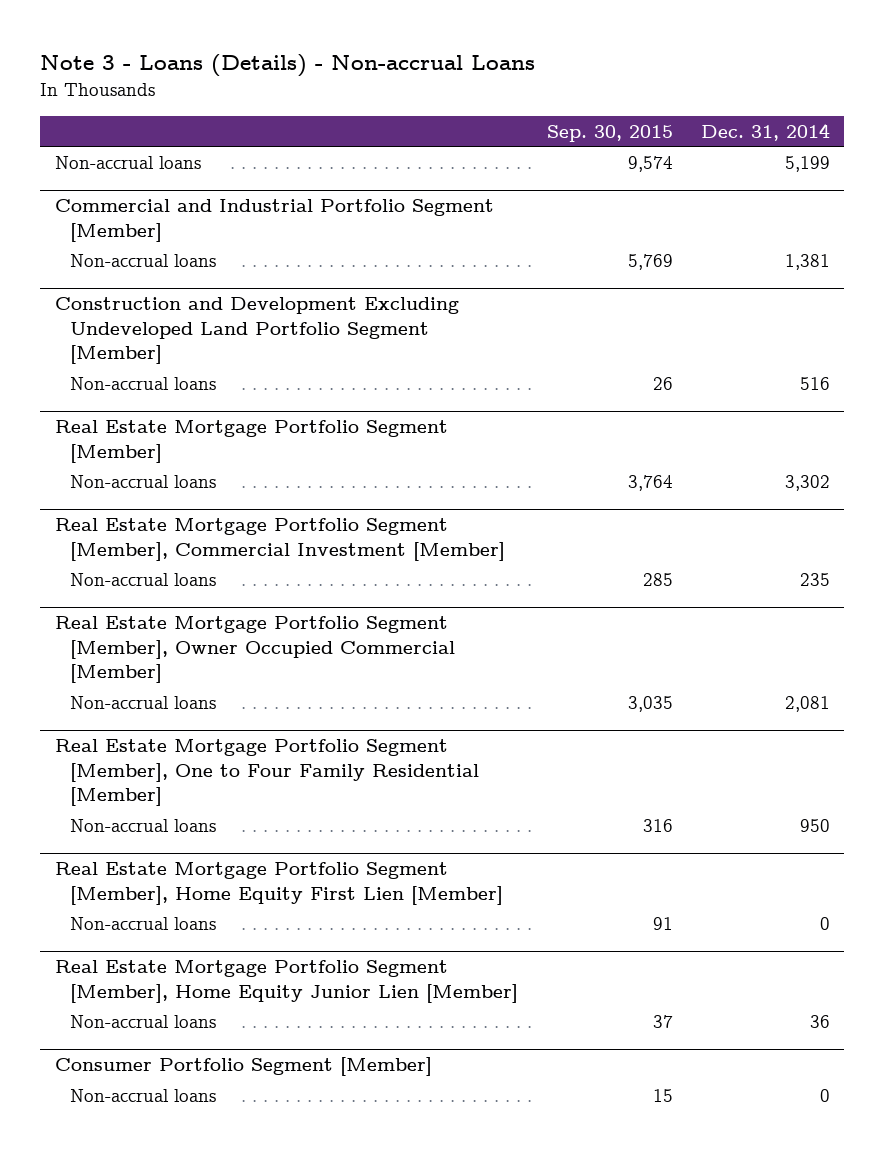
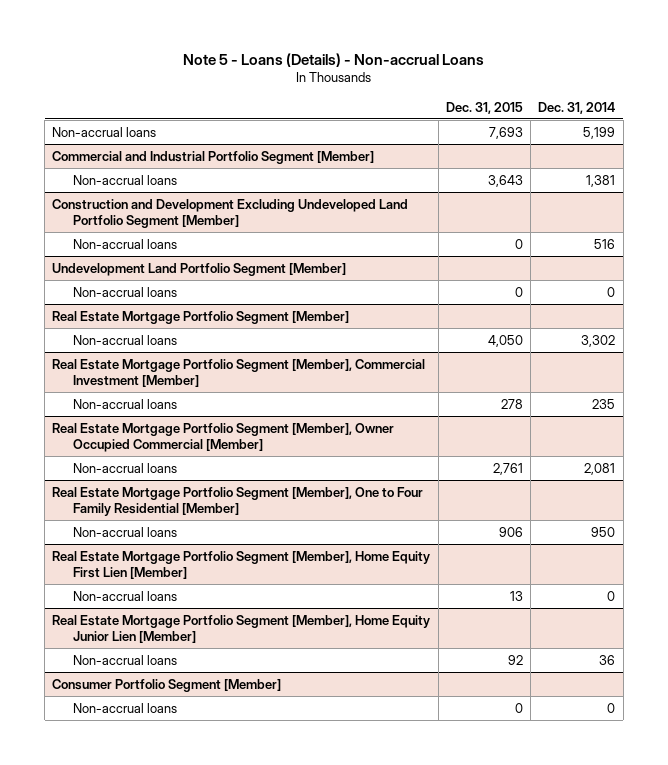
- Note 3 - Loans (Details) - Non-accrual Loans
+ Note 5 - Loans (Details) - Non-accrual Loans
- | Sep. 30, 2015 | Dec. 31, 2014
+ | Dec. 31, 2015 | Dec. 31, 2014
+ Undevelopment Land Portfolio Segment [Member]
+ Non-accrual loans | 0 | 0

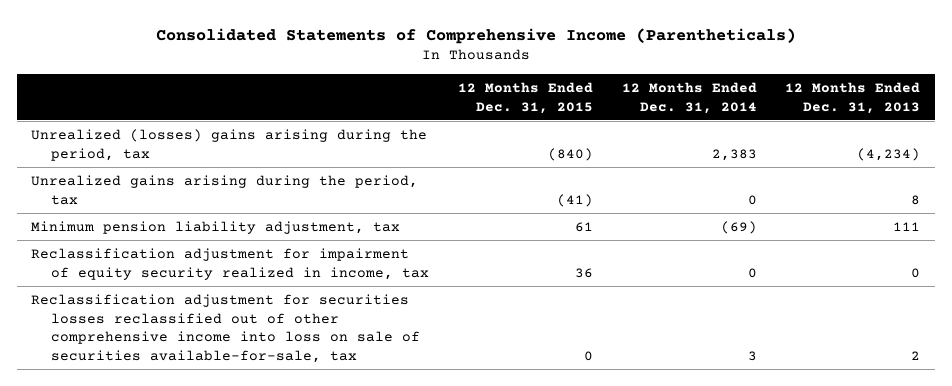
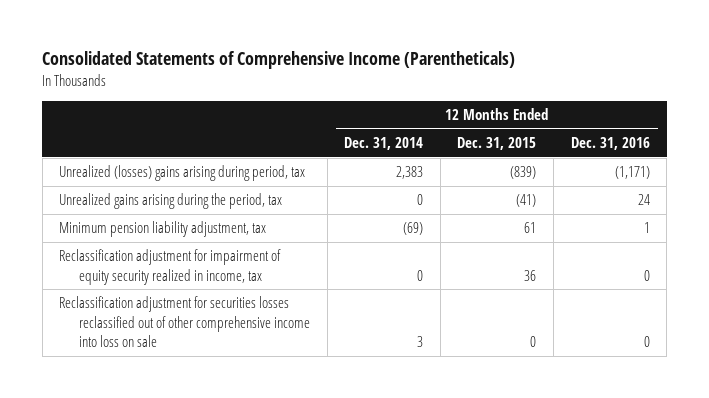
- | 12 Months Ended Dec. 31, 2015 | 12 Months Ended Dec. 31, 2014 | 12 Months Ended Dec. 31, 2013
+ | 12 Months Ended Dec. 31, 2014 | 12 Months Ended Dec. 31, 2015 | 12 Months Ended Dec. 31, 2016
- Unrealized (losses) gains arising during the period, tax | (840) | 2,383 | (4,234)
+ Unrealized (losses) gains arising during period, tax | 2,383 | (839) | (1,171)
- Reclassification adjustment for securities losses reclassified out of other comprehensive income into loss on sale of securities available-for-sale, tax | 0 | 3 | 2
+ Reclassification adjustment for securities losses reclassified out of other comprehensive income into loss on sale | 3 | 0 | 0

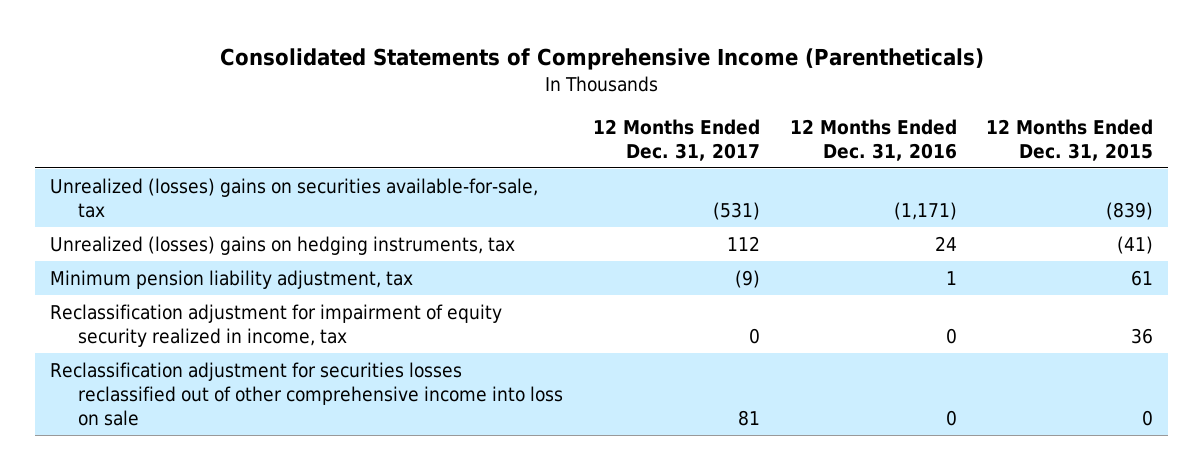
- | 12 Months Ended Dec. 31, 2014 | 12 Months Ended Dec. 31, 2015 | 12 Months Ended Dec. 31, 2016
+ | 12 Months Ended Dec. 31, 2017 | 12 Months Ended Dec. 31, 2016 | 12 Months Ended Dec. 31, 2015
- Unrealized (losses) gains arising during period, tax | 2,383 | (839) | (1,171)
- Unrealized gains arising during the period, tax | 0 | (41) | 24
+ Unrealized (losses) gains on securities available-for-sale, tax | (531) | (1,171) | (839)
+ Unrealized (losses) gains on hedging instruments, tax | 112 | 24 | (41)

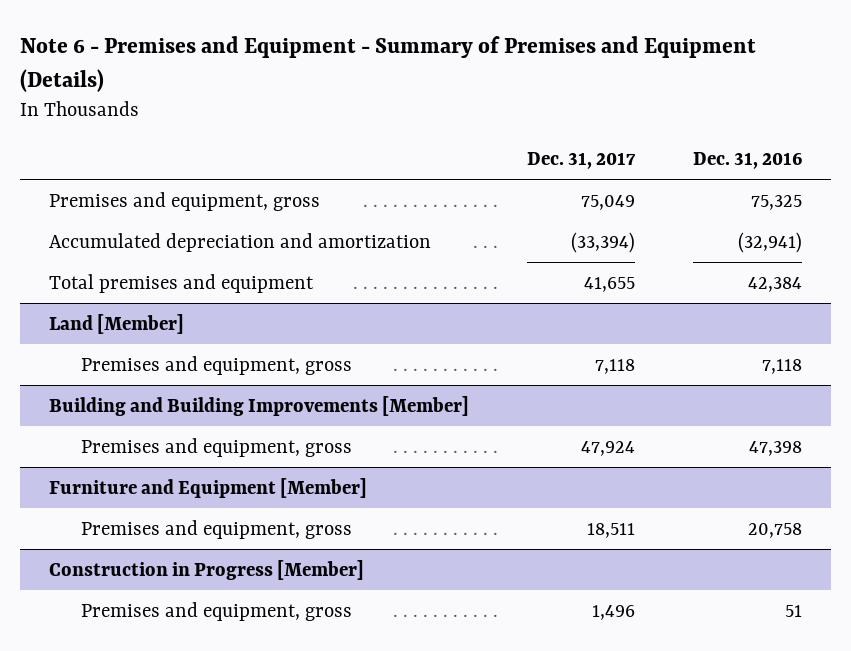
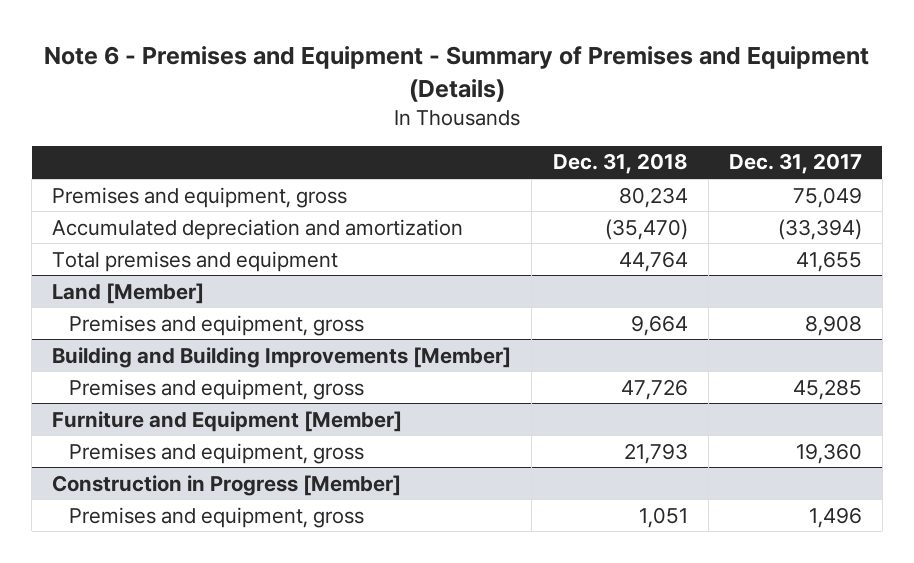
- | Dec. 31, 2017 | Dec. 31, 2016
+ | Dec. 31, 2018 | Dec. 31, 2017
@ Land [Member]
- Premises and equipment, gross | 7,118 | 7,118
+ Premises and equipment, gross | 9,664 | 8,908
@ Building and Building Improvements [Member]
- Premises and equipment, gross | 47,924 | 47,398
+ Premises and equipment, gross | 47,726 | 45,285
@ Furniture and Equipment [Member]
- Premises and equipment, gross | 18,511 | 20,758
+ Premises and equipment, gross | 21,793 | 19,360

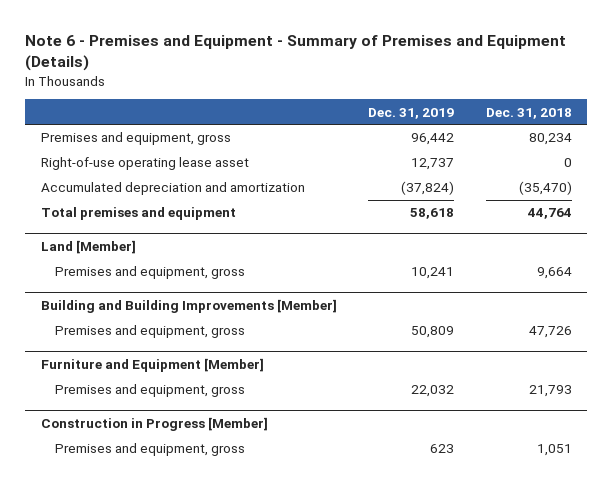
- | Dec. 31, 2018 | Dec. 31, 2017
+ | Dec. 31, 2019 | Dec. 31, 2018
+ Right-of-use operating lease asset | 12,737 | 0

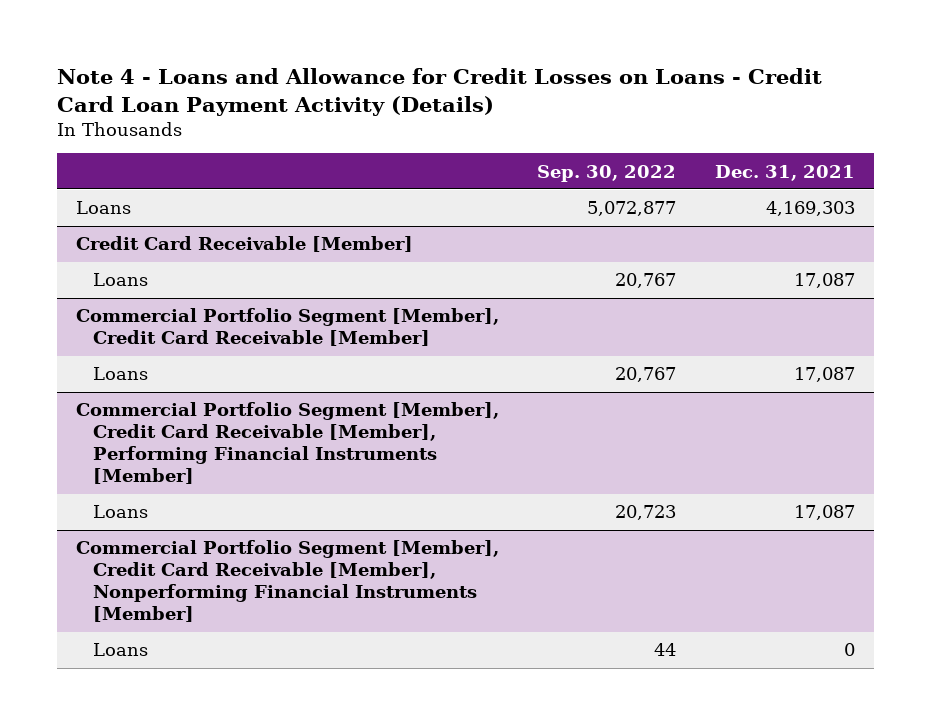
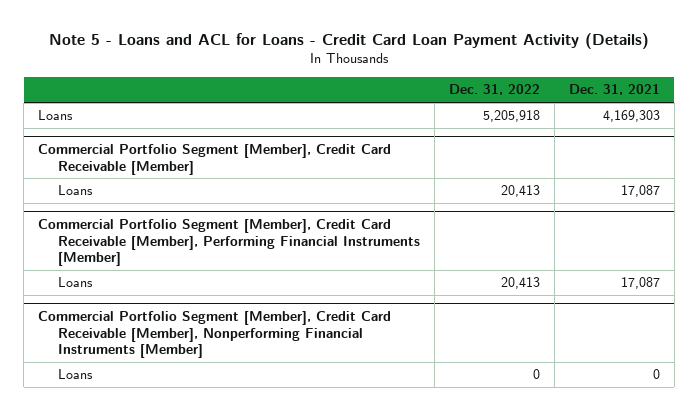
- Note 4 - Loans and Allowance for Credit Losses on Loans - Credit Card Loan Payment Activity (Details)
+ Note 5 - Loans and ACL for Loans - Credit Card Loan Payment Activity (Details)
- | Sep. 30, 2022 | Dec. 31, 2021
+ | Dec. 31, 2022 | Dec. 31, 2021
- Credit Card Receivable [Member]
- Loans | 20,767 | 17,087

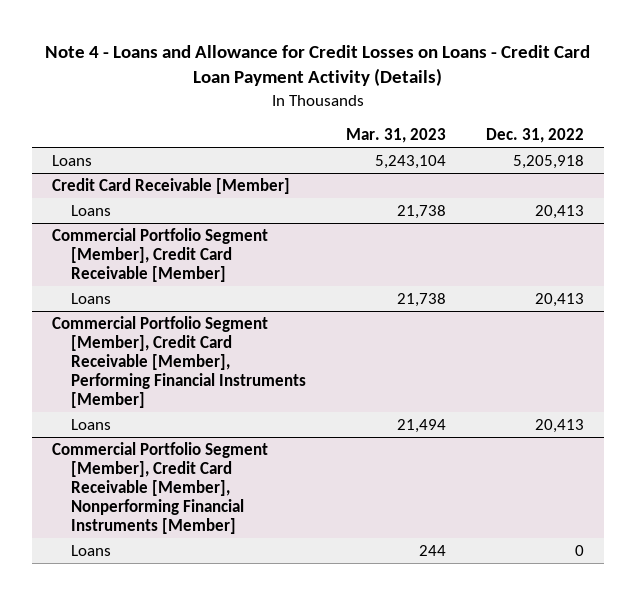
- Note 5 - Loans and ACL for Loans - Credit Card Loan Payment Activity (Details)
+ Note 4 - Loans and Allowance for Credit Losses on Loans - Credit Card Loan Payment Activity (Details)
- | Dec. 31, 2022 | Dec. 31, 2021
+ | Mar. 31, 2023 | Dec. 31, 2022
+ Credit Card Receivable [Member]
+ Loans | 21,738 | 20,413

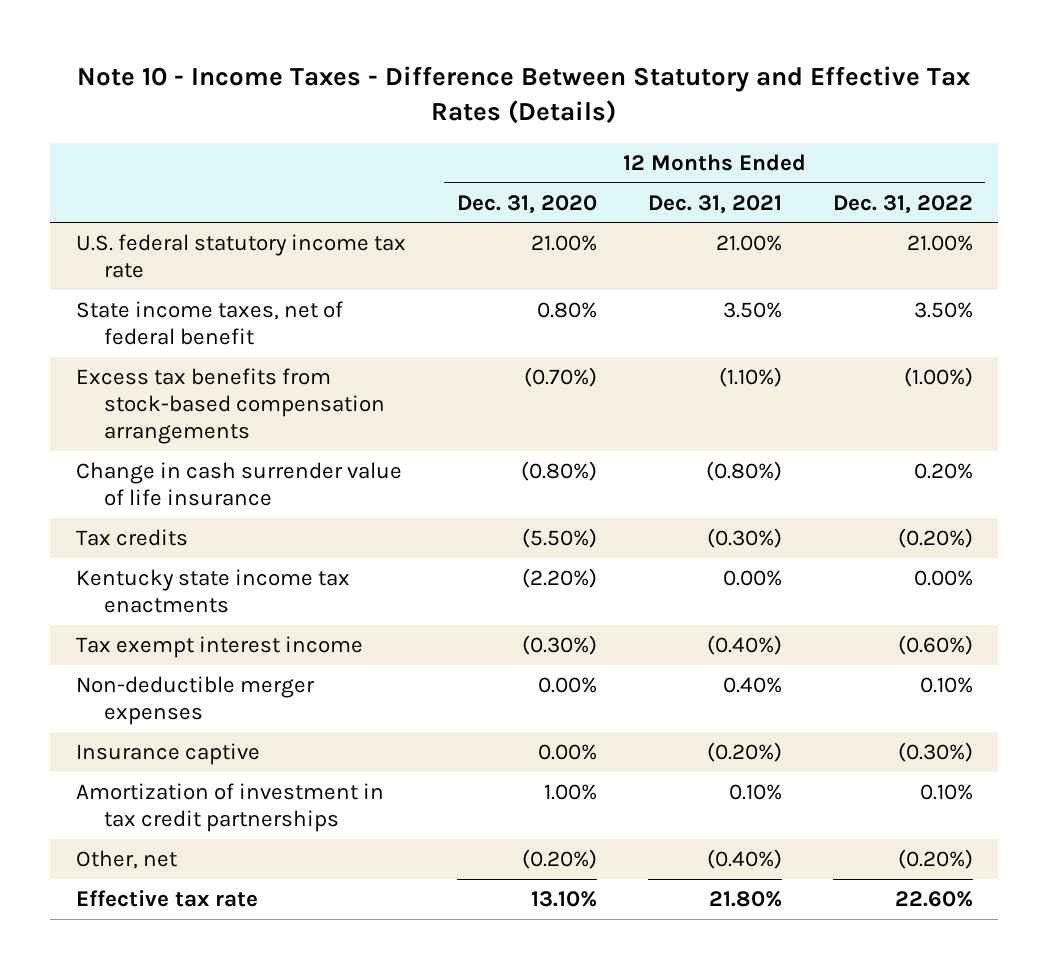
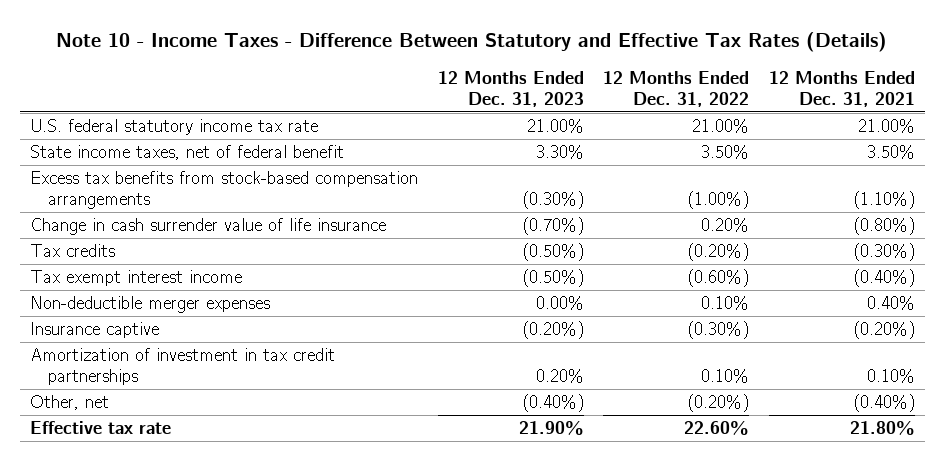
- | 12 Months Ended Dec. 31, 2020 | 12 Months Ended Dec. 31, 2021 | 12 Months Ended Dec. 31, 2022
+ | 12 Months Ended Dec. 31, 2023 | 12 Months Ended Dec. 31, 2022 | 12 Months Ended Dec. 31, 2021
- Kentucky state income tax enactments | (2.20%) | 0.00% | 0.00%

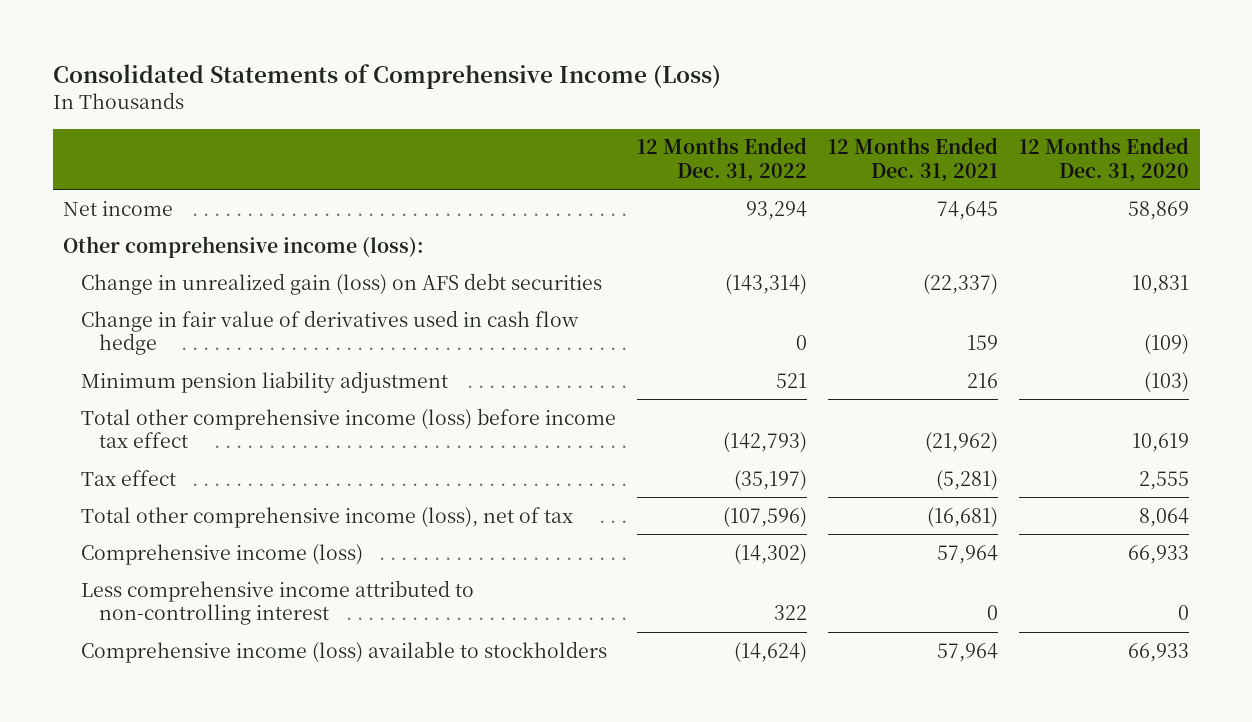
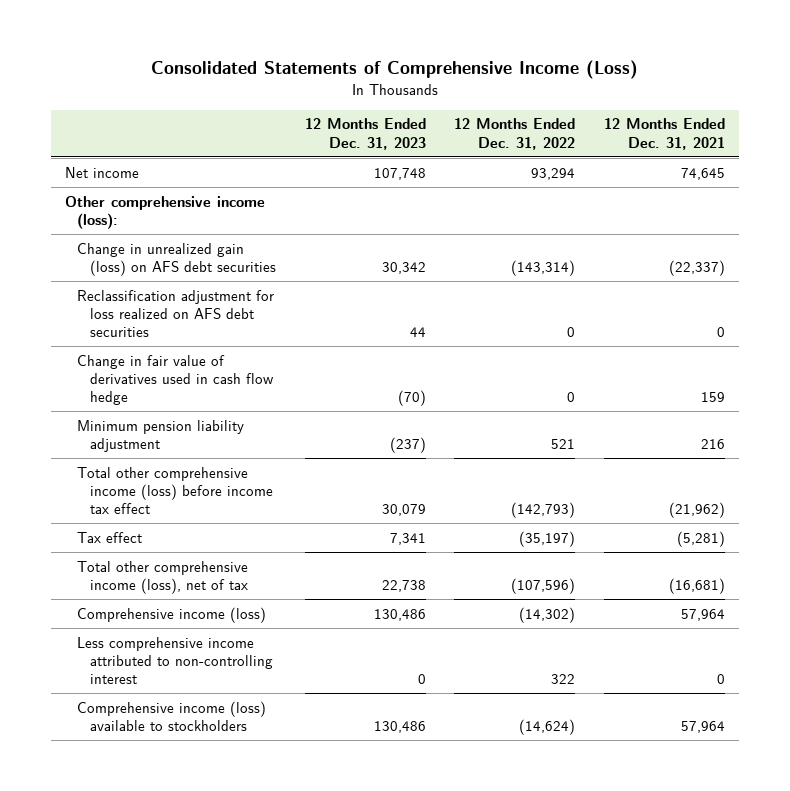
- | 12 Months Ended Dec. 31, 2022 | 12 Months Ended Dec. 31, 2021 | 12 Months Ended Dec. 31, 2020
+ | 12 Months Ended Dec. 31, 2023 | 12 Months Ended Dec. 31, 2022 | 12 Months Ended Dec. 31, 2021
+ Reclassification adjustment for loss realized on AFS debt securities | 44 | 0 | 0

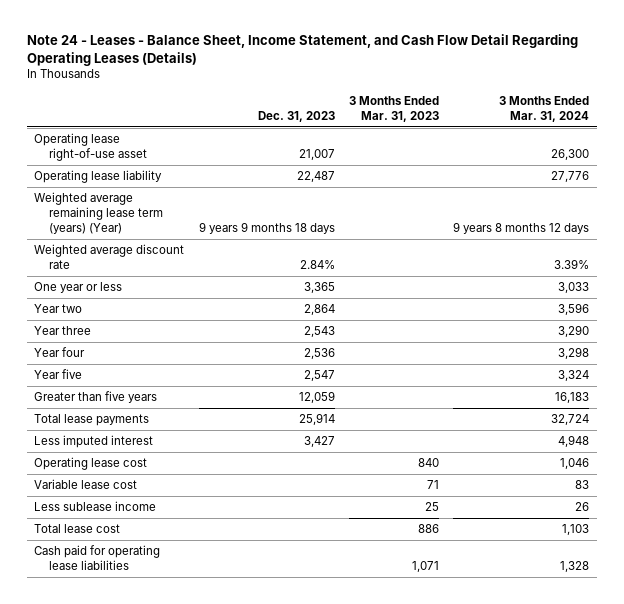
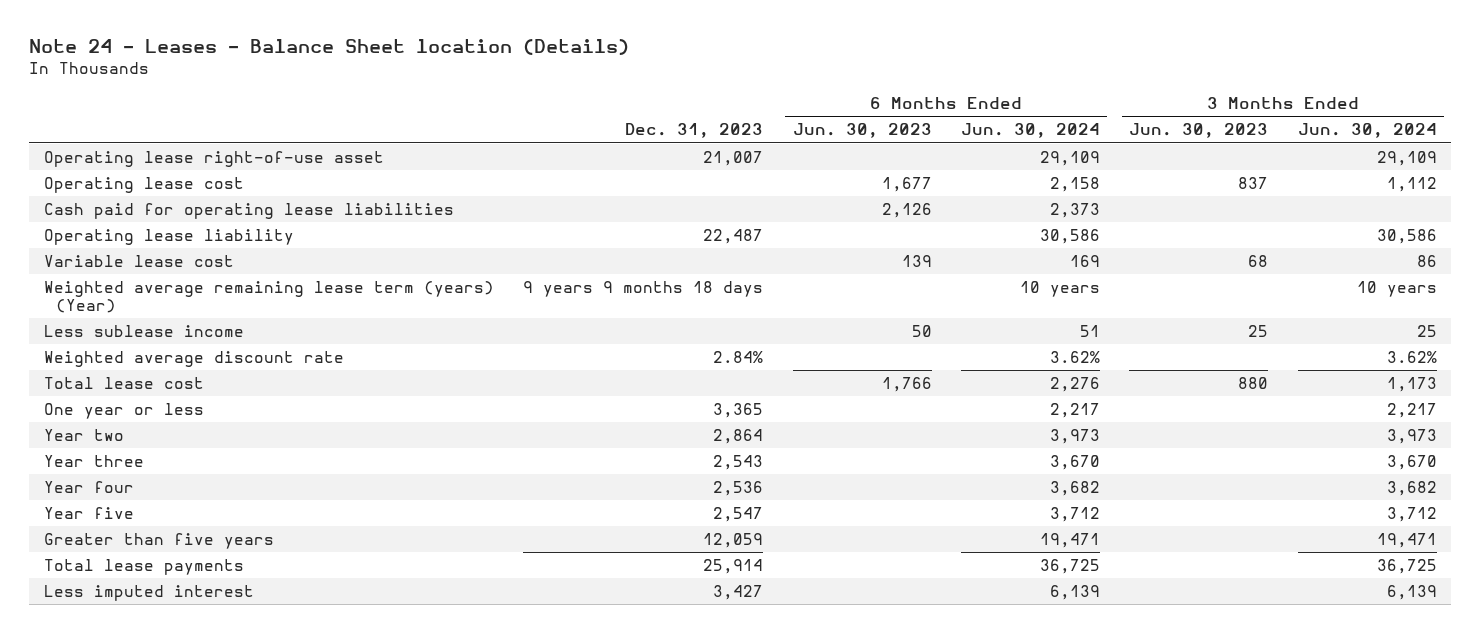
- Note 24 - Leases - Balance Sheet, Income Statement, and Cash Flow Detail Regarding Operating Leases (Details)
+ Note 24 - Leases - Balance Sheet location (Details)
- | Dec. 31, 2023 | 3 Months Ended Mar. 31, 2023 | 3 Months Ended Mar. 31, 2024
+ | Dec. 31, 2023 | 6 Months Ended Jun. 30, 2023 | 6 Months Ended Jun. 30, 2024 | 3 Months Ended Jun. 30, 2023 | 3 Months Ended Jun. 30, 2024
moved up: Operating lease cost | | 1,677 | 2,158 | 837 | 1,112
moved up: Cash paid for operating lease liabilities | | 2,126 | 2,373 | |
moved up: Variable lease cost | | 139 | 169 | 68 | 86
moved up: Less sublease income | | 50 | 51 | 25 | 25
moved up: Total lease cost | | 1,766 | 2,276 | 880 | 1,173

